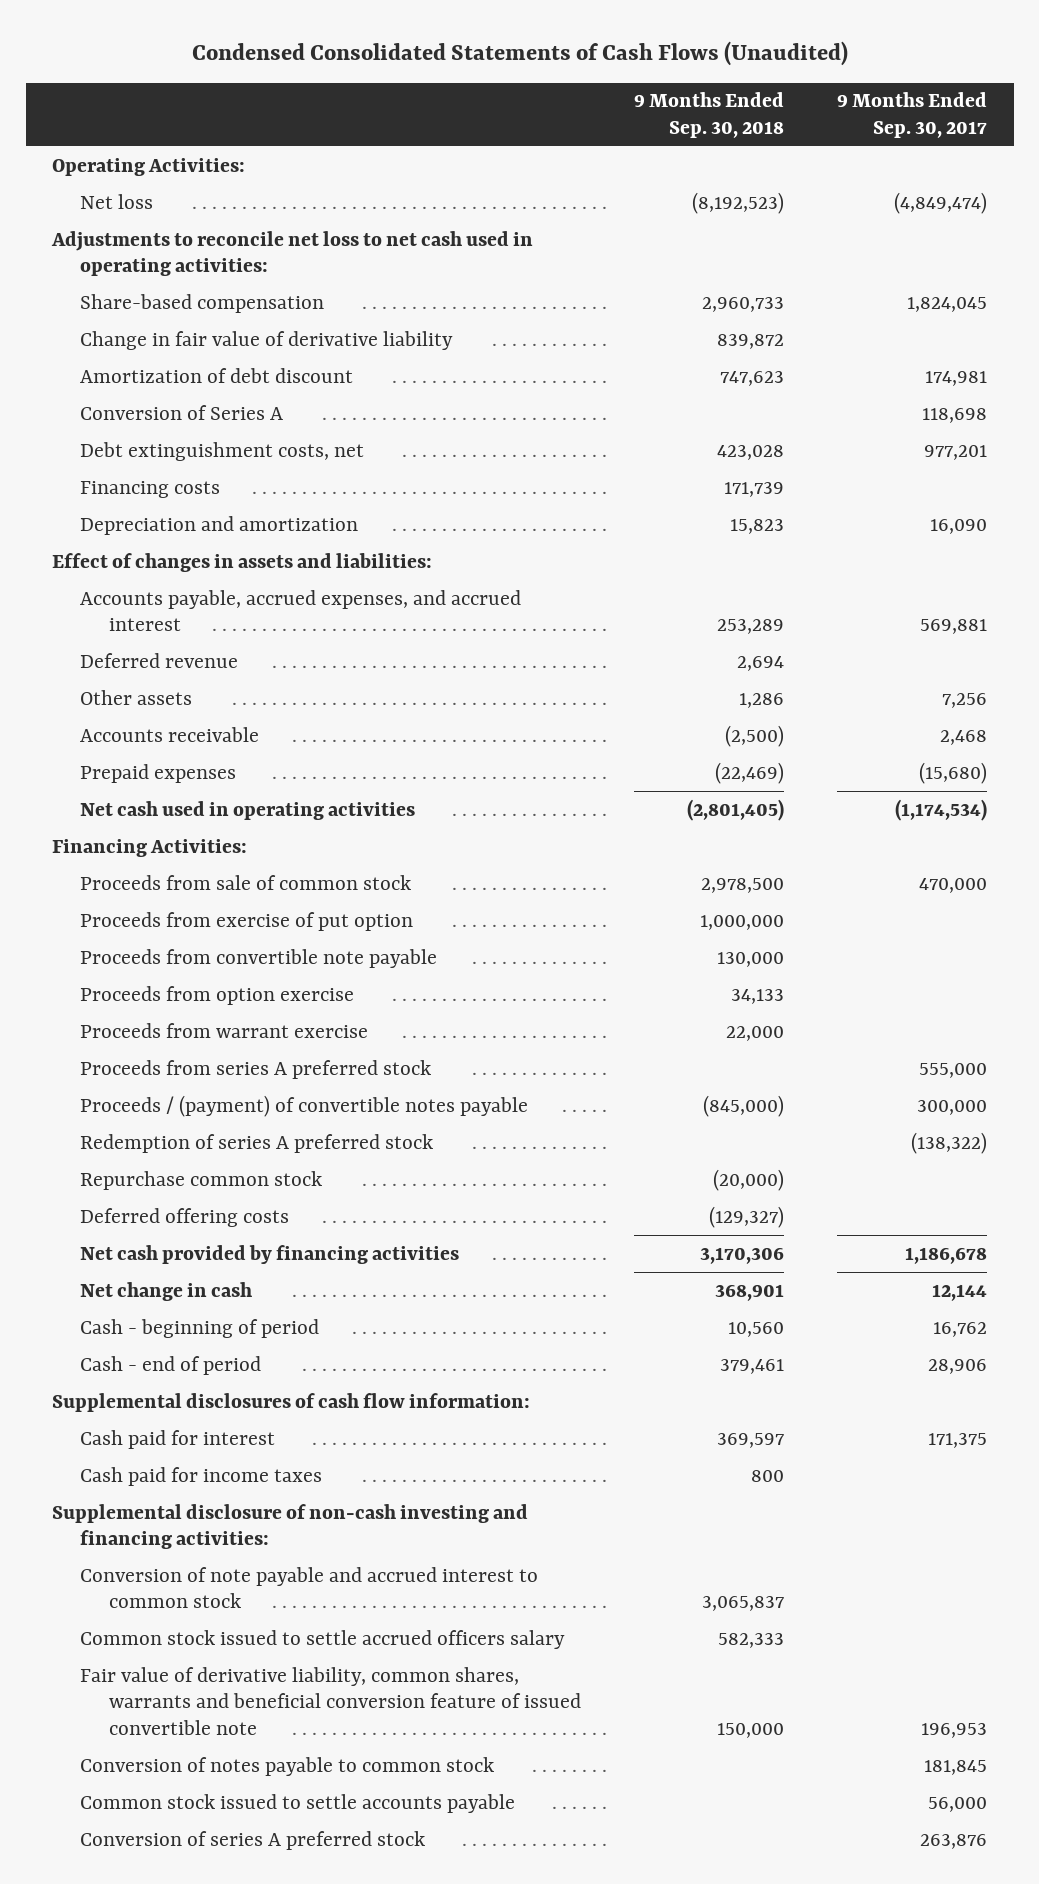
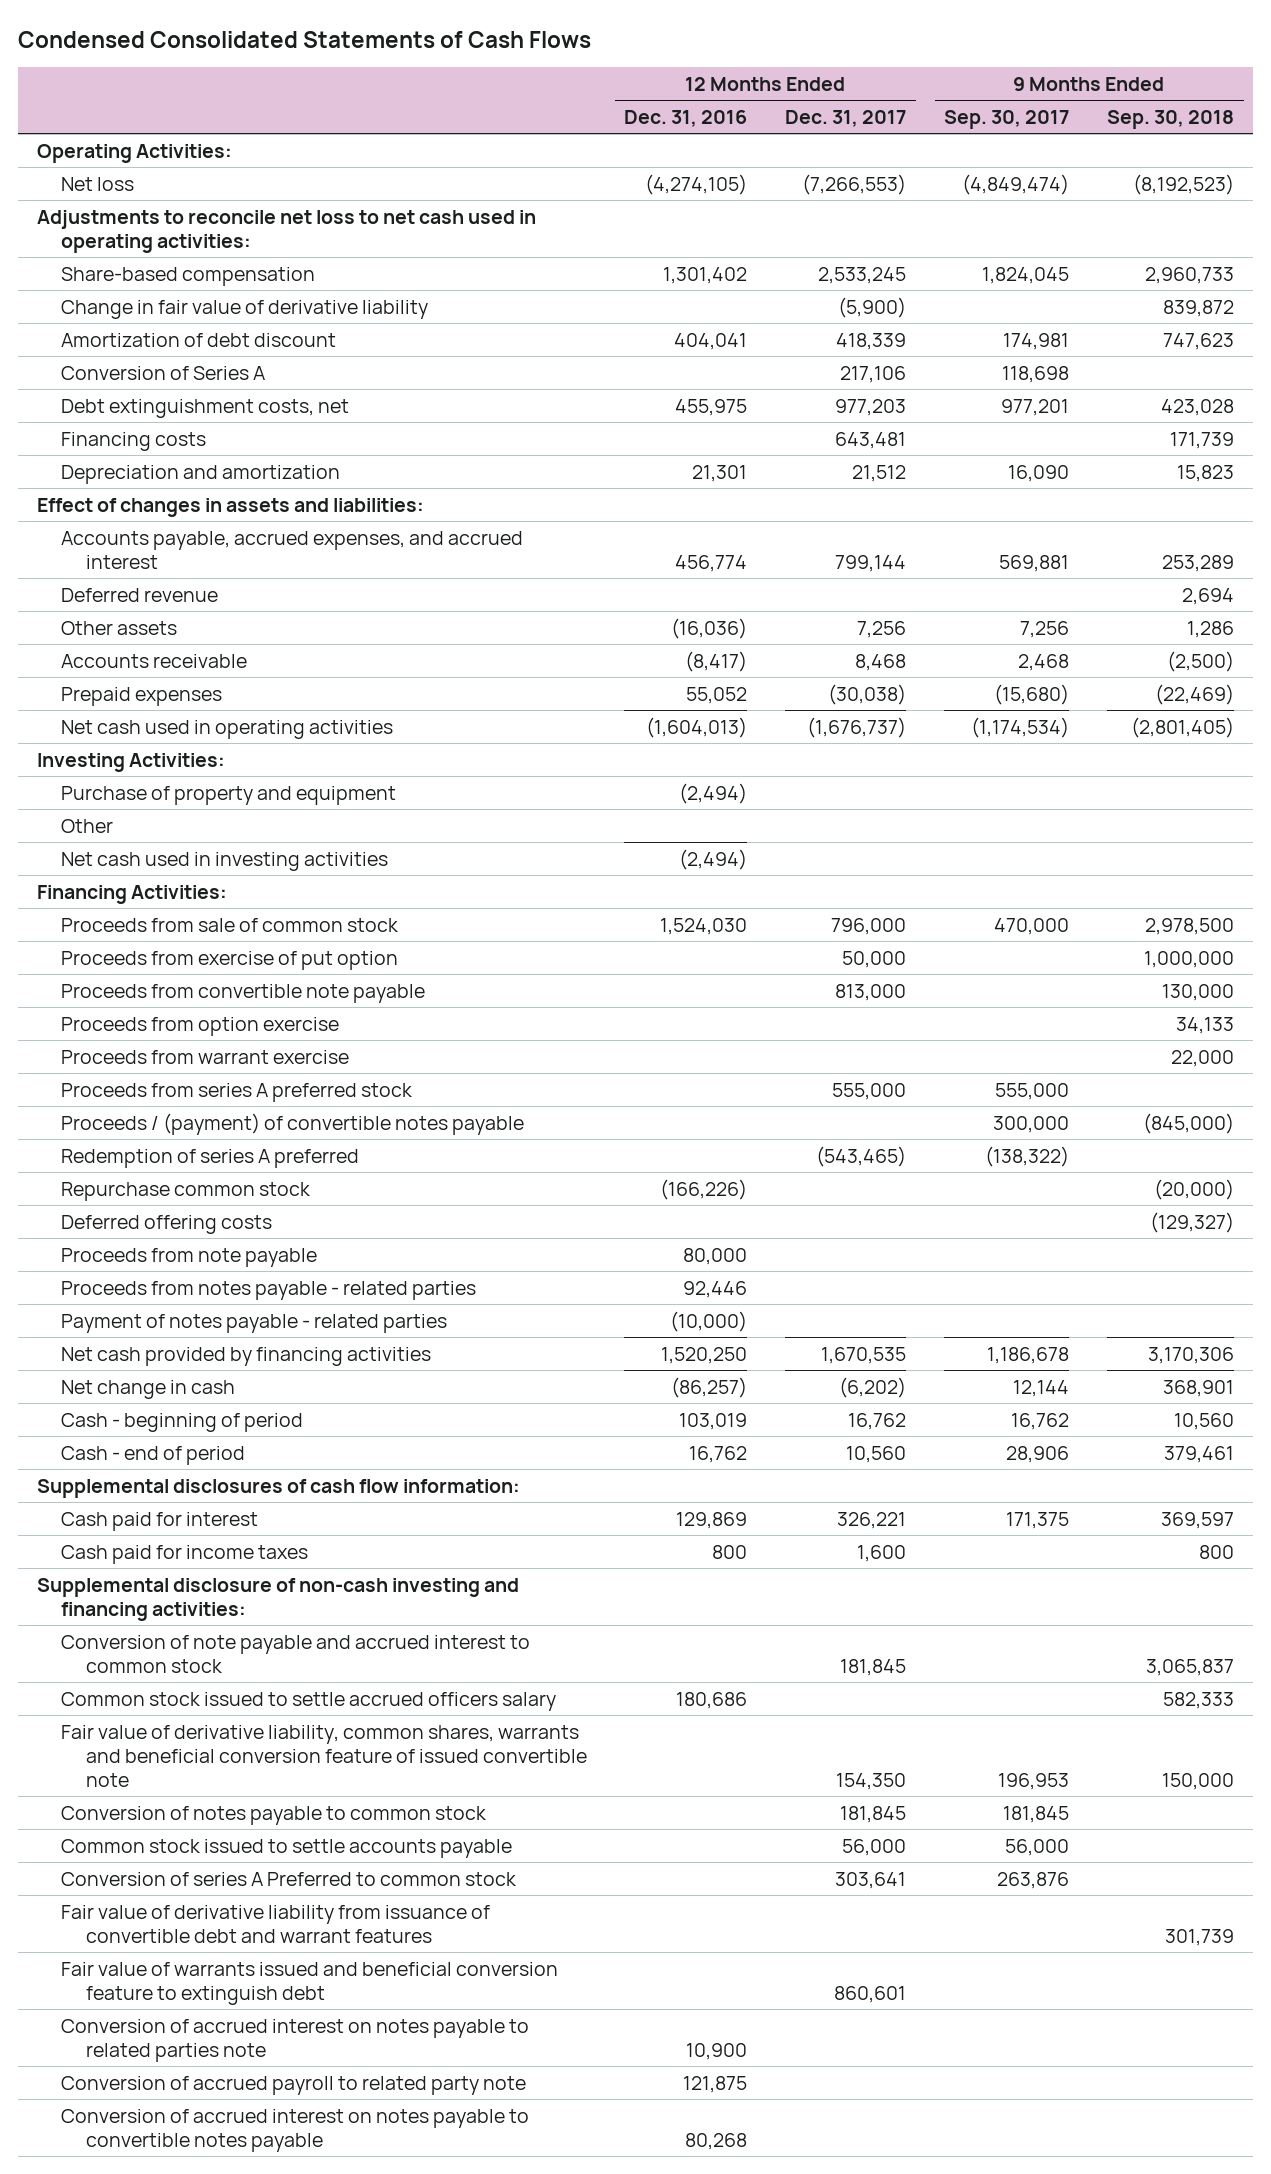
- Condensed Consolidated Statements of Cash Flows (Unaudited)
+ Condensed Consolidated Statements of Cash Flows
- | 9 Months Ended Sep. 30, 2018 | 9 Months Ended Sep. 30, 2017
+ | 12 Months Ended Dec. 31, 2016 | 12 Months Ended Dec. 31, 2017 | 9 Months Ended Sep. 30, 2017 | 9 Months Ended Sep. 30, 2018
+ Investing Activities:
+ Purchase of property and equipment | (2,494) | | |
+ Other
+ Net cash used in investing activities | (2,494) | | |
- Redemption of series A preferred stock | | (138,322)
+ Redemption of series A preferred | | (543,465) | (138,322) |
+ Proceeds from note payable | 80,000 | | |
+ Proceeds from notes payable - related parties | 92,446 | | |
+ Payment of notes payable - related parties | (10,000) | | |
- Conversion of series A preferred stock | | 263,876
+ Conversion of series A Preferred to common stock | | 303,641 | 263,876 |
+ Fair value of derivative liability from issuance of convertible debt and warrant features | | | | 301,739
+ Fair value of warrants issued and beneficial conversion feature to extinguish debt | | 860,601 | |
+ Conversion of accrued interest on notes payable to related parties note | 10,900 | | |
+ Conversion of accrued payroll to related party note | 121,875 | | |
+ Conversion of accrued interest on notes payable to convertible notes payable | 80,268 | | |

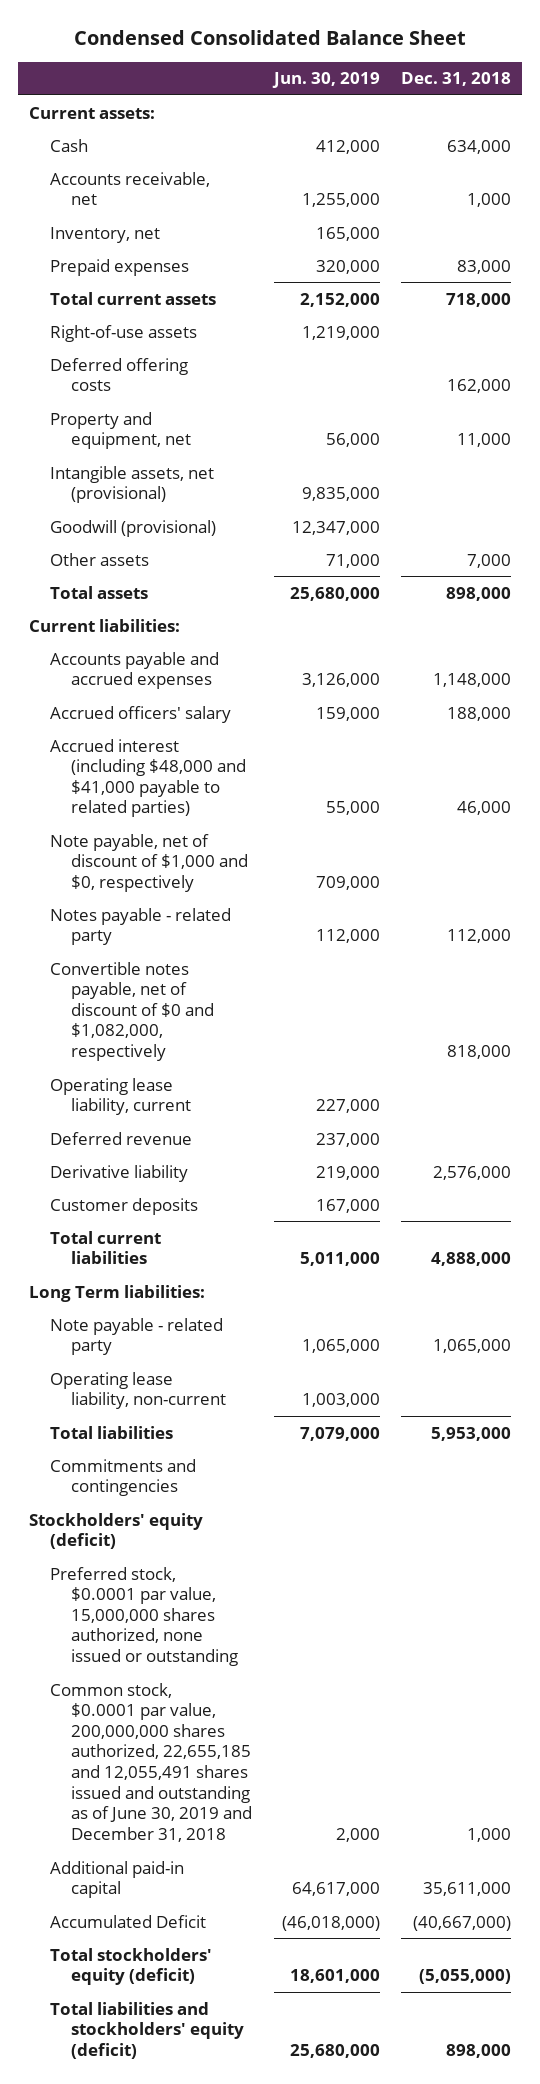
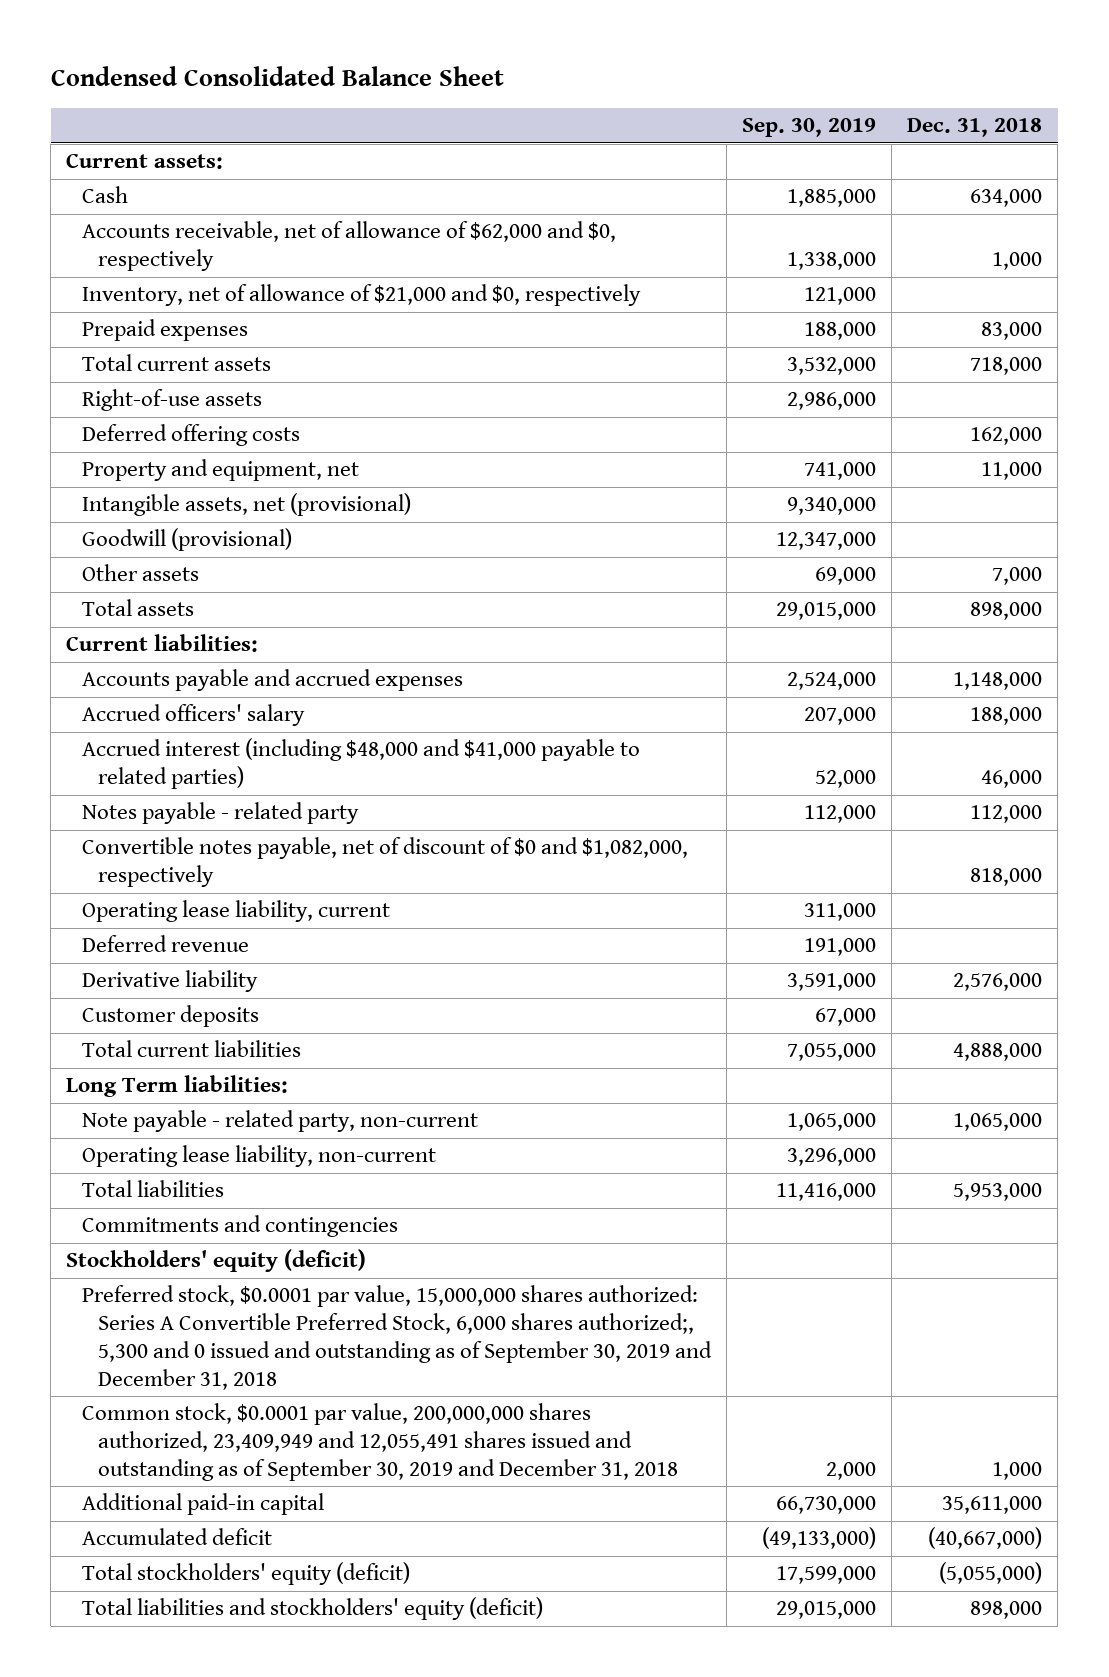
- | Jun. 30, 2019 | Dec. 31, 2018
+ | Sep. 30, 2019 | Dec. 31, 2018
- Accounts receivable, net | 1,255,000 | 1,000
- Inventory, net | 165,000 |
+ Accounts receivable, net of allowance of $62,000 and $0, respectively | 1,338,000 | 1,000
+ Inventory, net of allowance of $21,000 and $0, respectively | 121,000 |
- Note payable, net of discount of $1,000 and $0, respectively | 709,000 |
- Note payable - related party | 1,065,000 | 1,065,000
+ Note payable - related party, non-current | 1,065,000 | 1,065,000
- Preferred stock, $0.0001 par value, 15,000,000 shares authorized, none issued or outstanding
- Common stock, $0.0001 par value, 200,000,000 shares authorized, 22,655,185 and 12,055,491 shares issued and outstanding as of June 30, 2019 and December 31, 2018 | 2,000 | 1,000
+ Preferred stock, $0.0001 par value, 15,000,000 shares authorized: Series A Convertible Preferred Stock, 6,000 shares authorized;, 5,300 and 0 issued and outstanding as of September 30, 2019 and December 31, 2018
+ Common stock, $0.0001 par value, 200,000,000 shares authorized, 23,409,949 and 12,055,491 shares issued and outstanding as of September 30, 2019 and December 31, 2018 | 2,000 | 1,000
- Accumulated Deficit | (46,018,000) | (40,667,000)
+ Accumulated deficit | (49,133,000) | (40,667,000)

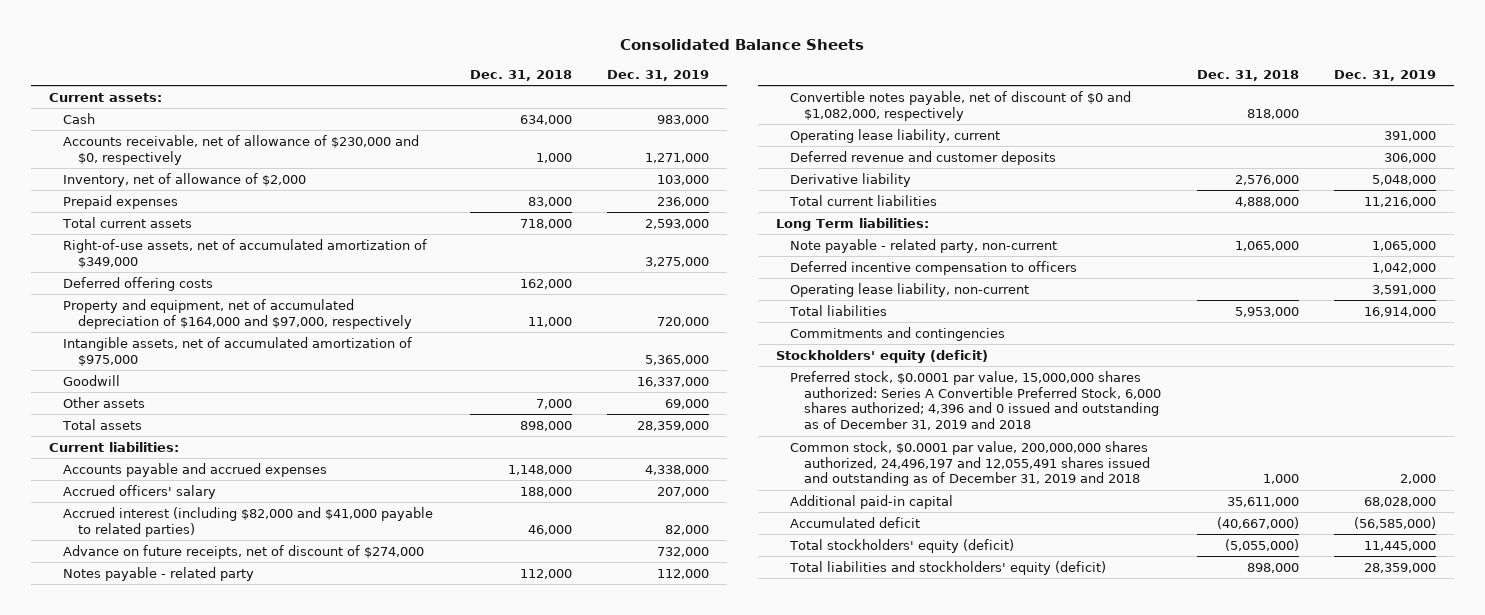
- Condensed Consolidated Balance Sheet
+ Consolidated Balance Sheets
- | Sep. 30, 2019 | Dec. 31, 2018
+ | Dec. 31, 2018 | Dec. 31, 2019
- Accounts receivable, net of allowance of $62,000 and $0, respectively | 1,338,000 | 1,000
- Inventory, net of allowance of $21,000 and $0, respectively | 121,000 |
+ Accounts receivable, net of allowance of $230,000 and $0, respectively | 1,000 | 1,271,000
+ Inventory, net of allowance of $2,000 | | 103,000
- Right-of-use assets | 2,986,000 |
+ Right-of-use assets, net of accumulated amortization of $349,000 | | 3,275,000
- Property and equipment, net | 741,000 | 11,000
- Intangible assets, net (provisional) | 9,340,000 |
- Goodwill (provisional) | 12,347,000 |
+ Property and equipment, net of accumulated depreciation of $164,000 and $97,000, respectively | 11,000 | 720,000
+ Intangible assets, net of accumulated amortization of $975,000 | | 5,365,000
+ Goodwill | | 16,337,000
- Accrued interest (including $48,000 and $41,000 payable to related parties) | 52,000 | 46,000
+ Accrued interest (including $82,000 and $41,000 payable to related parties) | 46,000 | 82,000
+ Advance on future receipts, net of discount of $274,000 | | 732,000
- Deferred revenue | 191,000 |
+ Deferred revenue and customer deposits | | 306,000
- Customer deposits | 67,000 |
+ Deferred incentive compensation to officers | | 1,042,000
- Preferred stock, $0.0001 par value, 15,000,000 shares authorized: Series A Convertible Preferred Stock, 6,000 shares authorized;, 5,300 and 0 issued and outstanding as of September 30, 2019 and December 31, 2018
- Common stock, $0.0001 par value, 200,000,000 shares authorized, 23,409,949 and 12,055,491 shares issued and outstanding as of September 30, 2019 and December 31, 2018 | 2,000 | 1,000
+ Preferred stock, $0.0001 par value, 15,000,000 shares authorized: Series A Convertible Preferred Stock, 6,000 shares authorized; 4,396 and 0 issued and outstanding as of December 31, 2019 and 2018
+ Common stock, $0.0001 par value, 200,000,000 shares authorized, 24,496,197 and 12,055,491 shares issued and outstanding as of December 31, 2019 and 2018 | 1,000 | 2,000

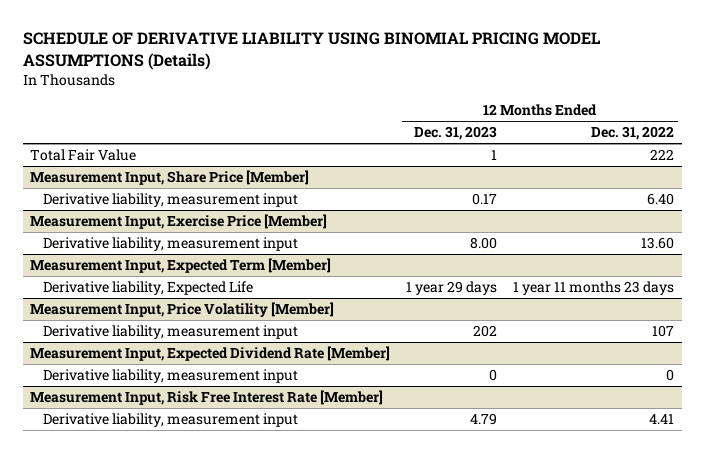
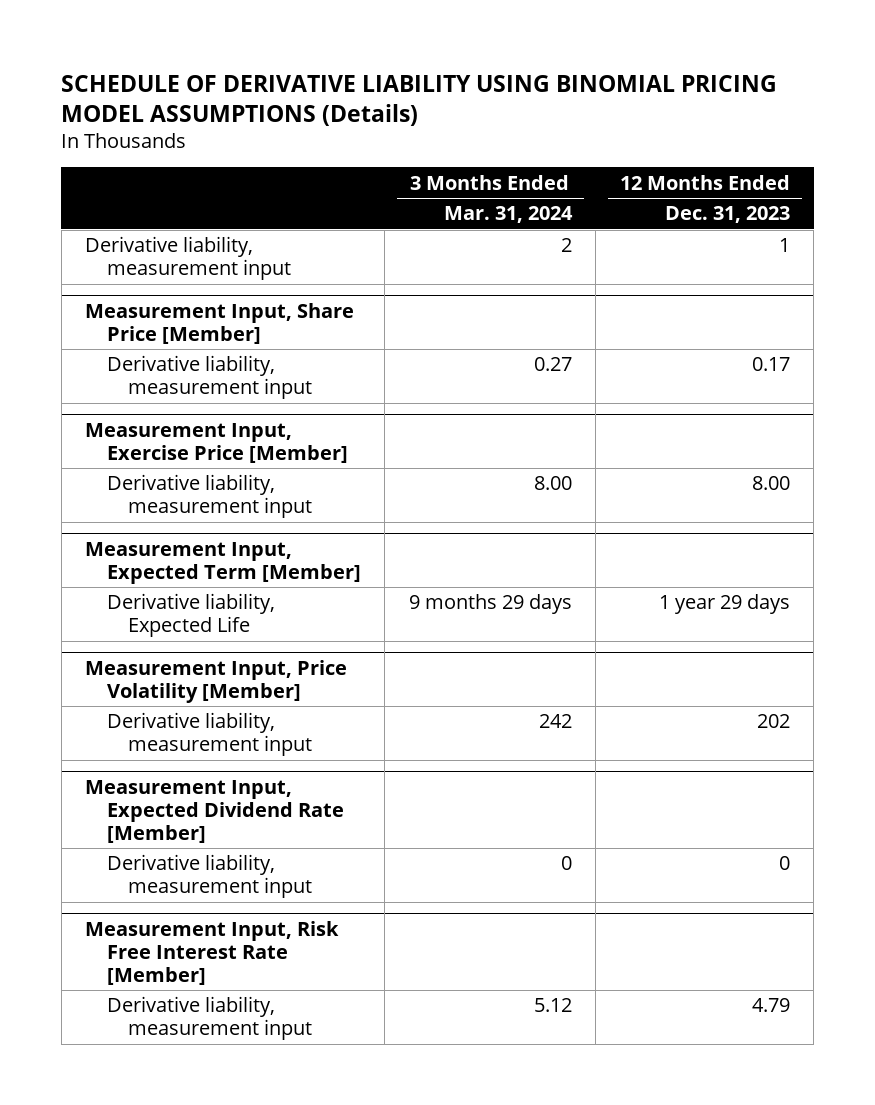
- | 12 Months Ended Dec. 31, 2023 | 12 Months Ended Dec. 31, 2022
+ | 3 Months Ended Mar. 31, 2024 | 12 Months Ended Dec. 31, 2023
- Total Fair Value | 1 | 222
+ Derivative liability, measurement input | 2 | 1

